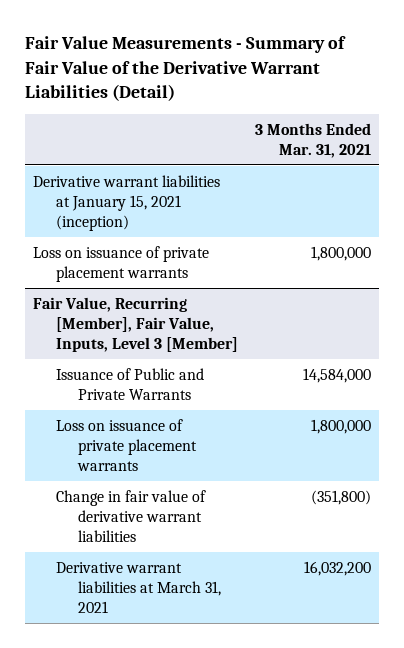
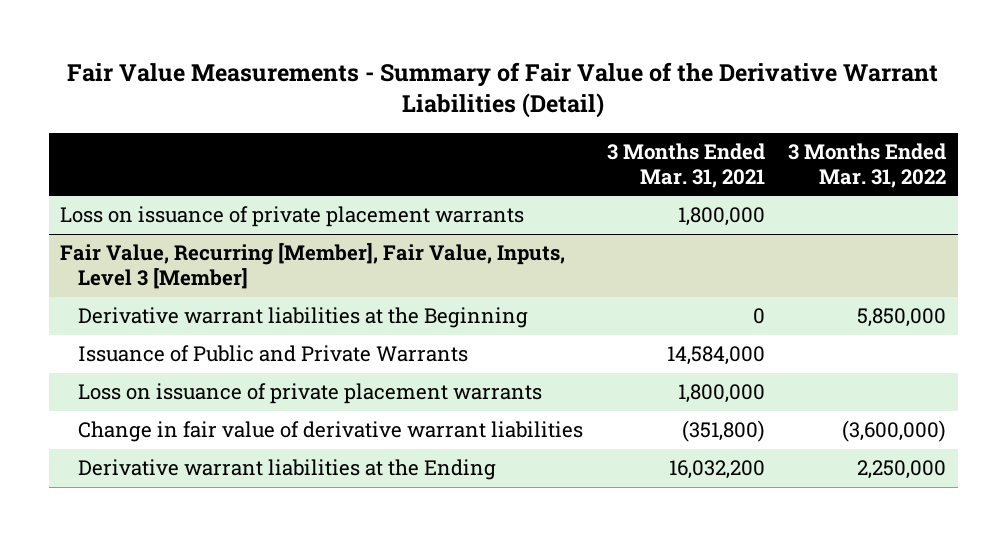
- | 3 Months Ended Mar. 31, 2021
+ | 3 Months Ended Mar. 31, 2021 | 3 Months Ended Mar. 31, 2022
- Derivative warrant liabilities at January 15, 2021 (inception)
@ Fair Value, Recurring [Member], Fair Value, Inputs, Level 3 [Member]
+ Derivative warrant liabilities at the Beginning | 0 | 5,850,000
- Derivative warrant liabilities at March 31, 2021 | 16,032,200
+ Derivative warrant liabilities at the Ending | 16,032,200 | 2,250,000

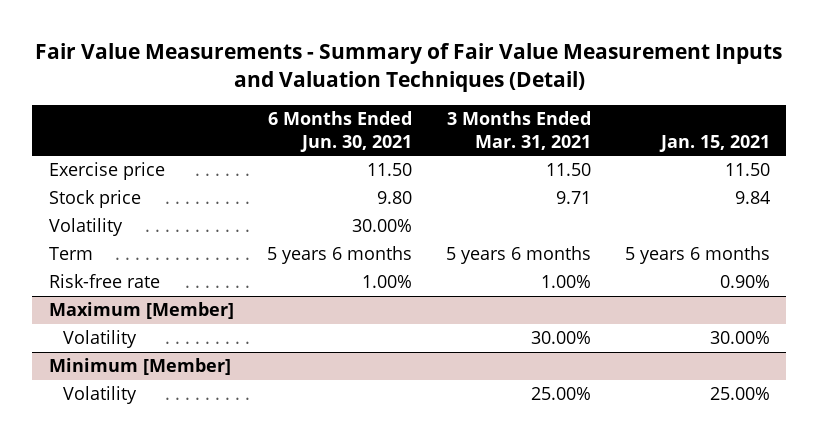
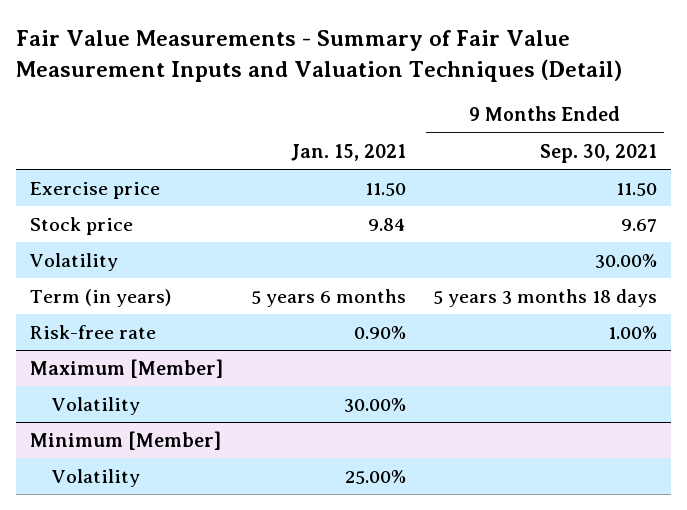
- | 6 Months Ended Jun. 30, 2021 | 3 Months Ended Mar. 31, 2021 | Jan. 15, 2021
+ | Jan. 15, 2021 | 9 Months Ended Sep. 30, 2021
- Term | 5 years 6 months | 5 years 6 months | 5 years 6 months
+ Term (in years) | 5 years 6 months | 5 years 3 months 18 days

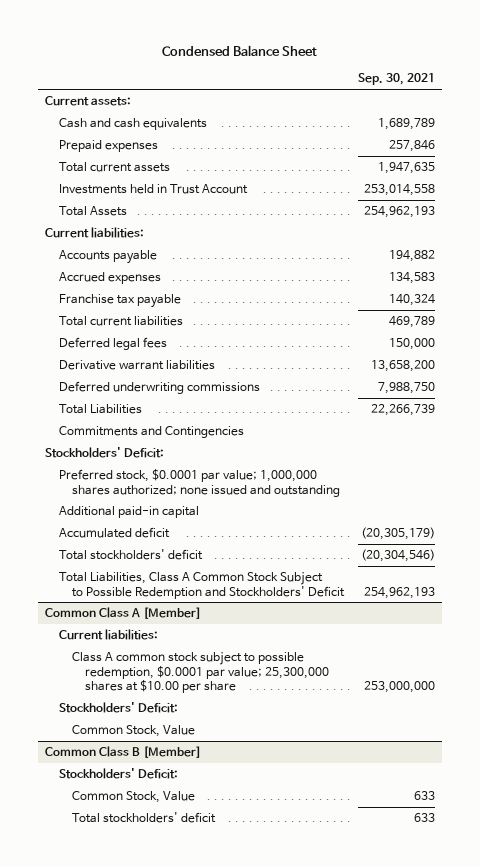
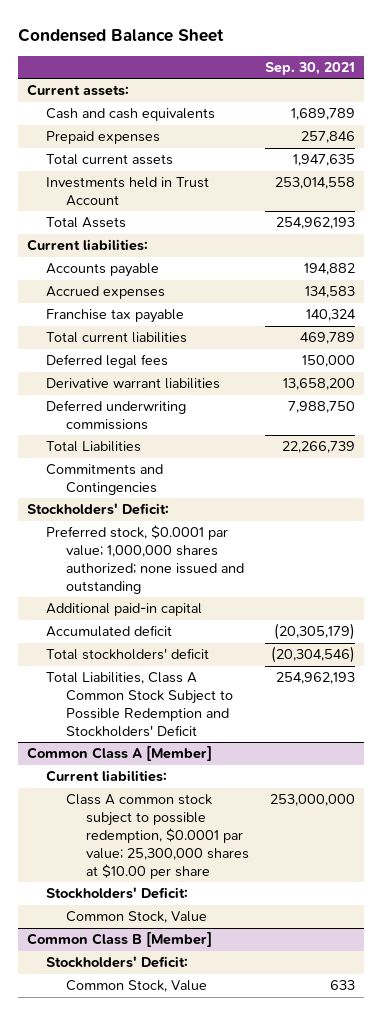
@ Common Class B [Member]
- Total stockholders' deficit | 633

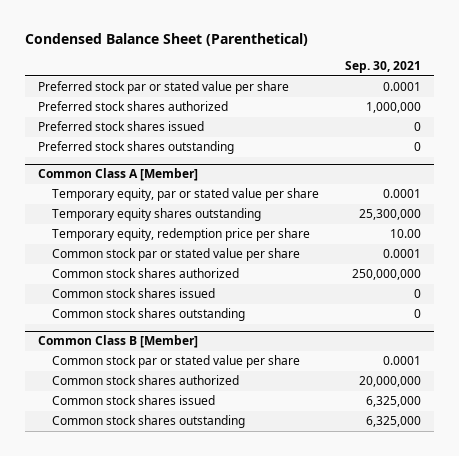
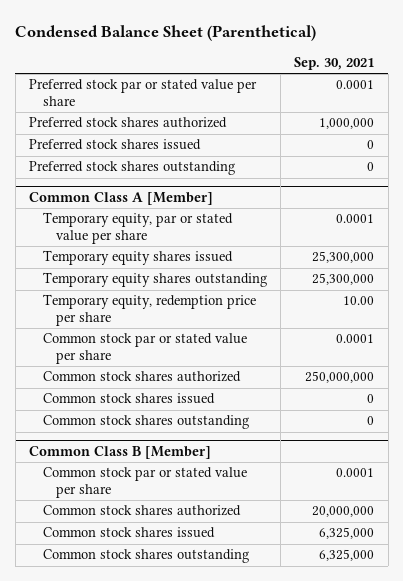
@ Common Class A [Member]
+ Temporary equity shares issued | 25,300,000

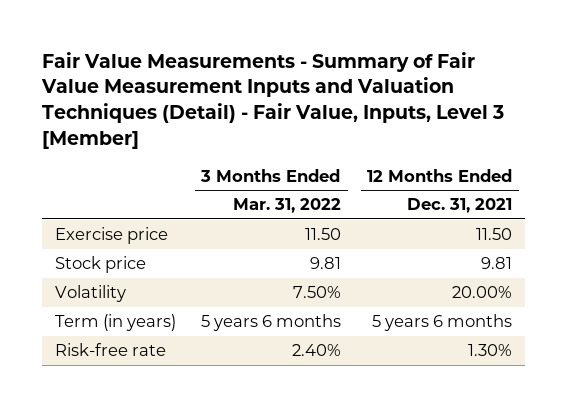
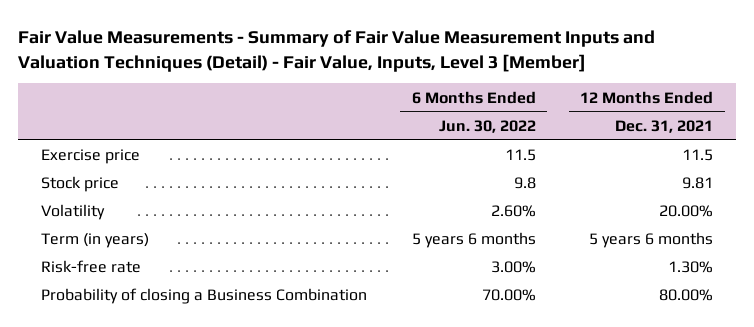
- | 3 Months Ended Mar. 31, 2022 | 12 Months Ended Dec. 31, 2021
+ | 6 Months Ended Jun. 30, 2022 | 12 Months Ended Dec. 31, 2021
- Exercise price | 11.50 | 11.50
+ Exercise price | 11.5 | 11.5
+ Probability of closing a Business Combination | 70.00% | 80.00%

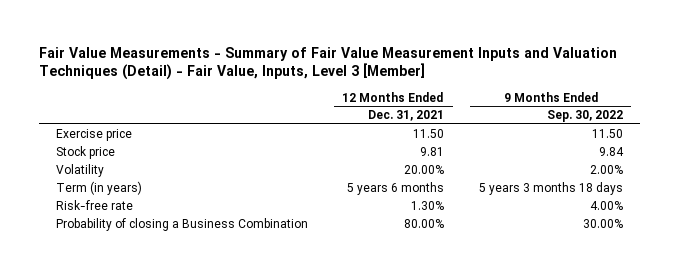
- | 6 Months Ended Jun. 30, 2022 | 12 Months Ended Dec. 31, 2021
+ | 12 Months Ended Dec. 31, 2021 | 9 Months Ended Sep. 30, 2022
- Exercise price | 11.5 | 11.5
+ Exercise price | 11.50 | 11.50

